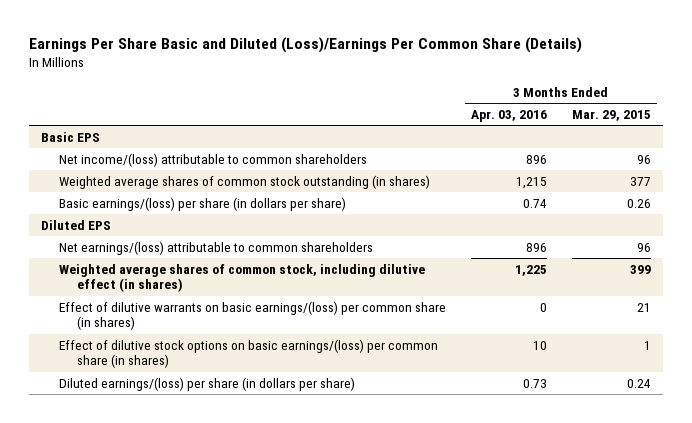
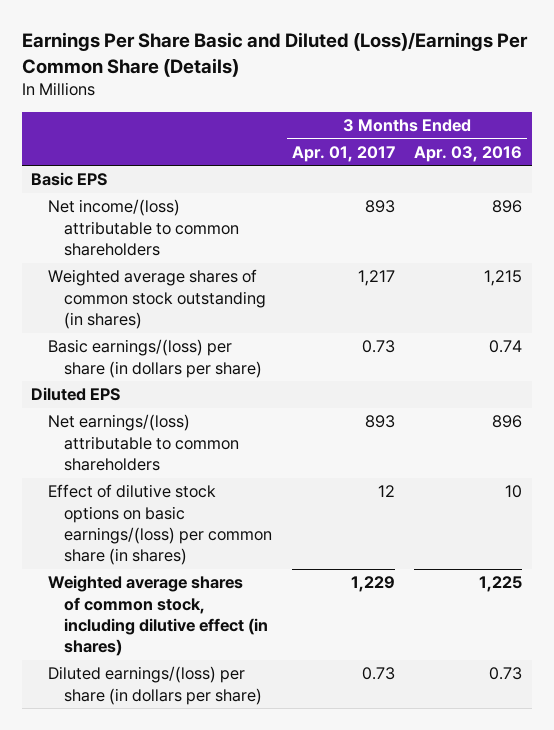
- | 3 Months Ended Apr. 03, 2016 | 3 Months Ended Mar. 29, 2015
+ | 3 Months Ended Apr. 01, 2017 | 3 Months Ended Apr. 03, 2016
- Effect of dilutive warrants on basic earnings/(loss) per common share (in shares) | 0 | 21
moved down: Weighted average shares of common stock, including dilutive effect (in shares) | 1,229 | 1,225

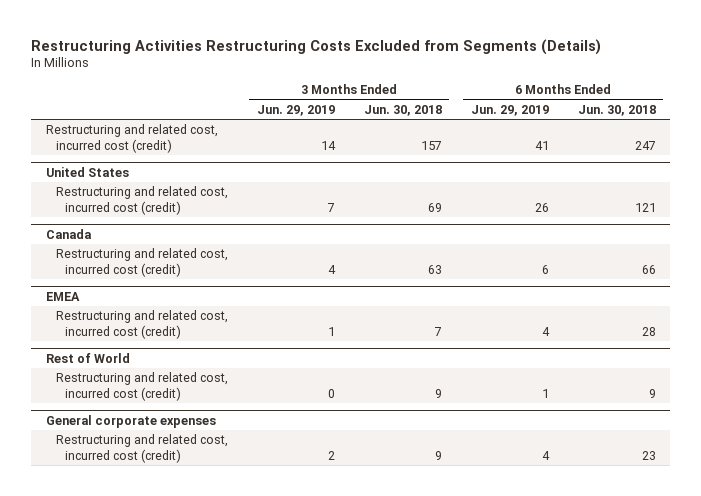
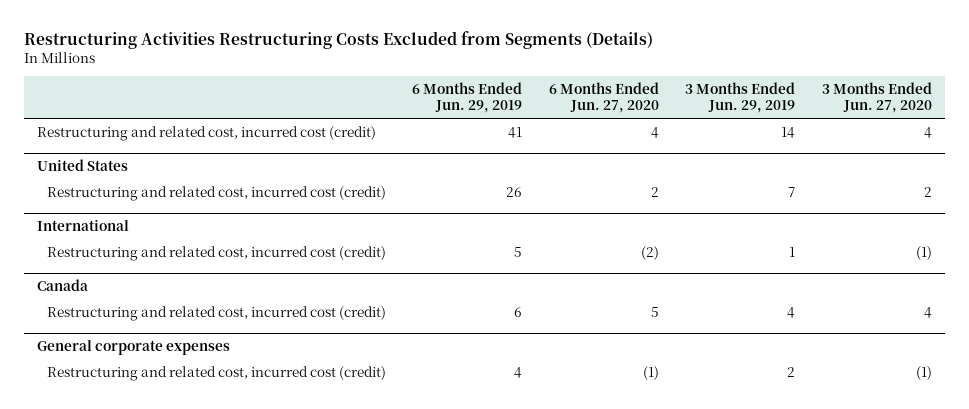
- | 3 Months Ended Jun. 29, 2019 | 3 Months Ended Jun. 30, 2018 | 6 Months Ended Jun. 29, 2019 | 6 Months Ended Jun. 30, 2018
+ | 6 Months Ended Jun. 29, 2019 | 6 Months Ended Jun. 27, 2020 | 3 Months Ended Jun. 29, 2019 | 3 Months Ended Jun. 27, 2020
+ International
+ Restructuring and related cost, incurred cost (credit) | 5 | (2) | 1 | (1)
- EMEA
- Restructuring and related cost, incurred cost (credit) | 1 | 7 | 4 | 28
- Rest of World
- Restructuring and related cost, incurred cost (credit) | 0 | 9 | 1 | 9

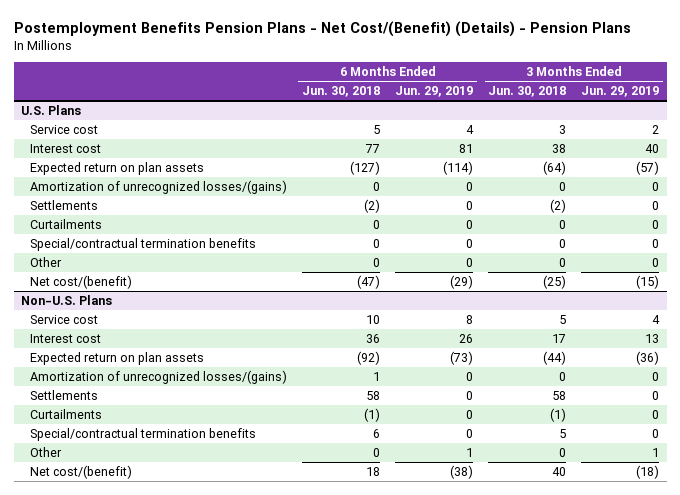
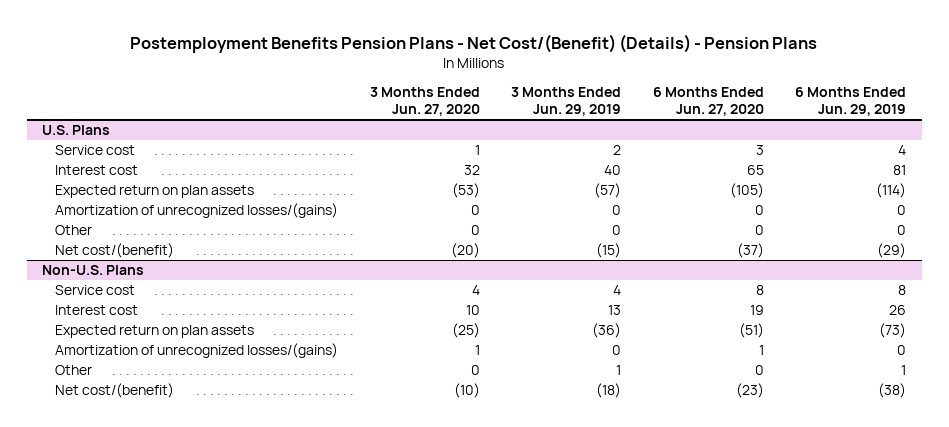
- | 6 Months Ended Jun. 30, 2018 | 6 Months Ended Jun. 29, 2019 | 3 Months Ended Jun. 30, 2018 | 3 Months Ended Jun. 29, 2019
+ | 3 Months Ended Jun. 27, 2020 | 3 Months Ended Jun. 29, 2019 | 6 Months Ended Jun. 27, 2020 | 6 Months Ended Jun. 29, 2019
@ U.S. Plans
- Settlements | (2) | 0 | (2) | 0
- Curtailments | 0 | 0 | 0 | 0
- Special/contractual termination benefits | 0 | 0 | 0 | 0
@ Non-U.S. Plans
- Settlements | 58 | 0 | 58 | 0
- Curtailments | (1) | 0 | (1) | 0
- Special/contractual termination benefits | 6 | 0 | 5 | 0

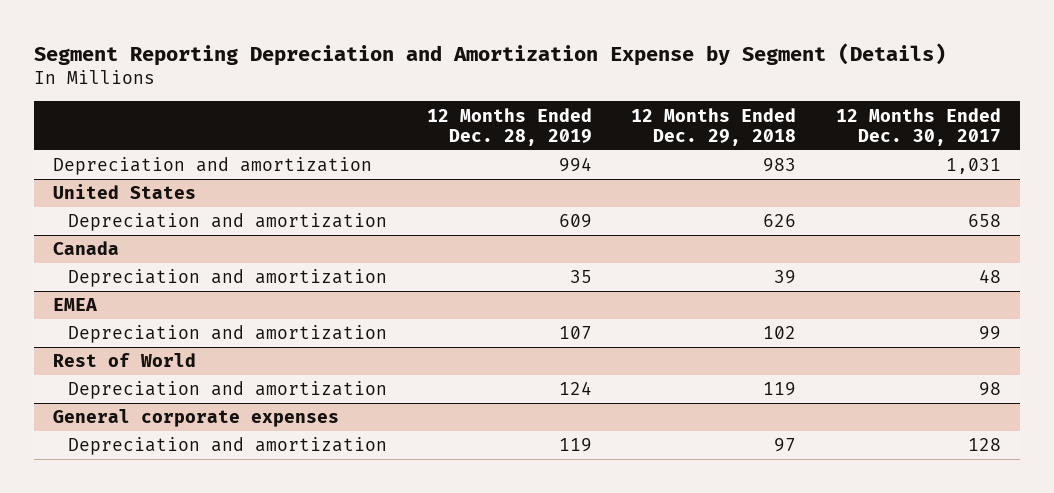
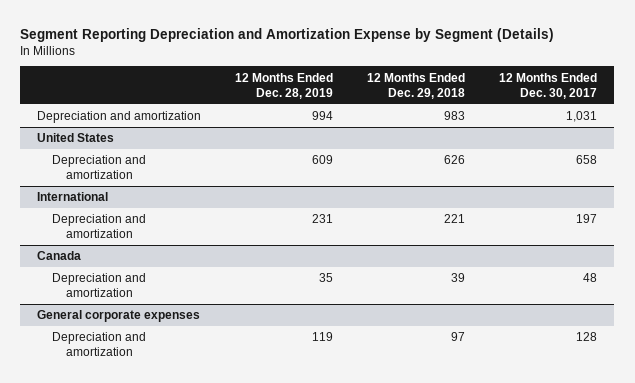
+ International
+ Depreciation and amortization | 231 | 221 | 197
- EMEA
- Depreciation and amortization | 107 | 102 | 99
- Rest of World
- Depreciation and amortization | 124 | 119 | 98

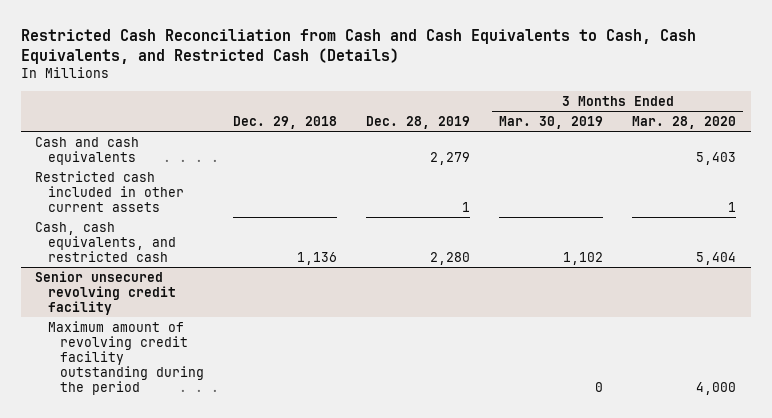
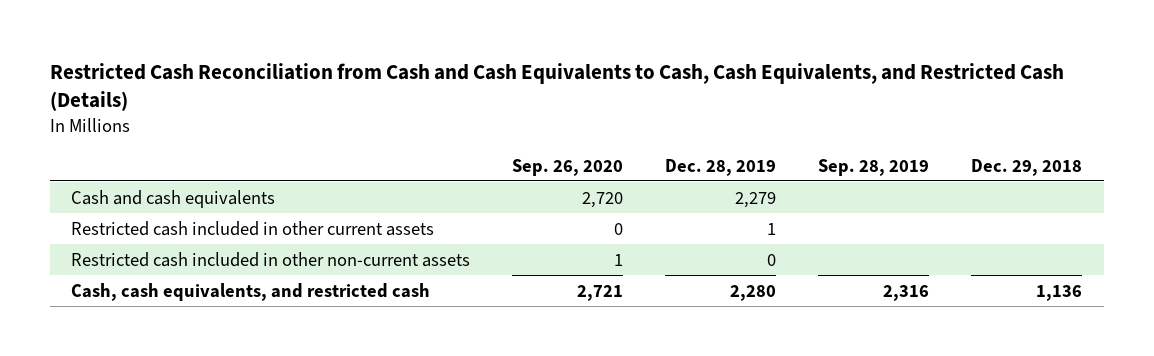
- | Dec. 29, 2018 | Dec. 28, 2019 | 3 Months Ended Mar. 30, 2019 | 3 Months Ended Mar. 28, 2020
+ | Sep. 26, 2020 | Dec. 28, 2019 | Sep. 28, 2019 | Dec. 29, 2018
+ Restricted cash included in other non-current assets | 1 | 0 | |
- Senior unsecured revolving credit facility
- Maximum amount of revolving credit facility outstanding during the period | | | 0 | 4,000

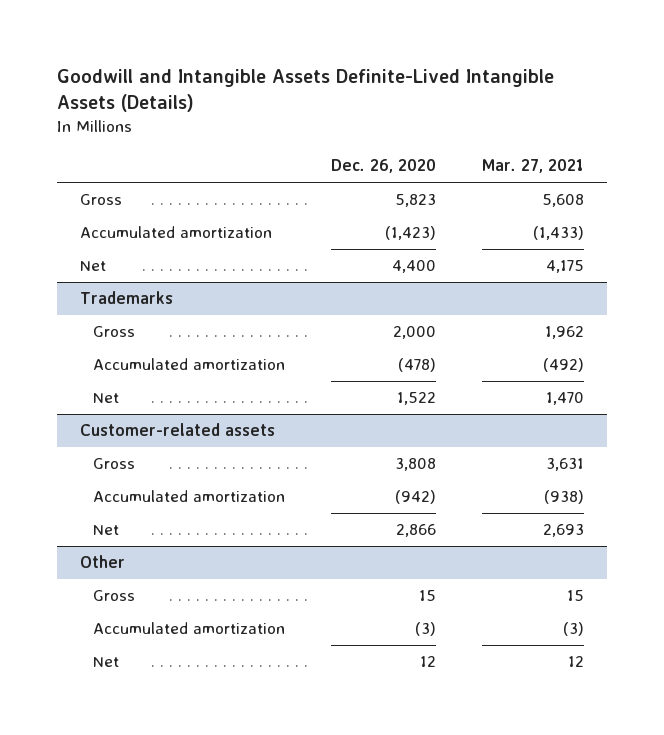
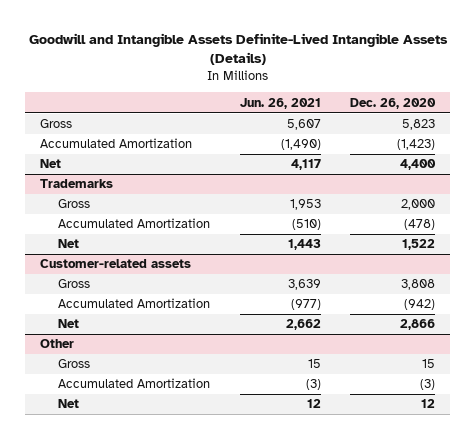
- | Dec. 26, 2020 | Mar. 27, 2021
+ | Jun. 26, 2021 | Dec. 26, 2020
- Accumulated amortization | (1,423) | (1,433)
+ Accumulated Amortization | (1,490) | (1,423)
@ Trademarks
- Accumulated amortization | (478) | (492)
+ Accumulated Amortization | (510) | (478)
@ Customer-related assets
- Accumulated amortization | (942) | (938)
+ Accumulated Amortization | (977) | (942)
@ Other
- Accumulated amortization | (3) | (3)
+ Accumulated Amortization | (3) | (3)

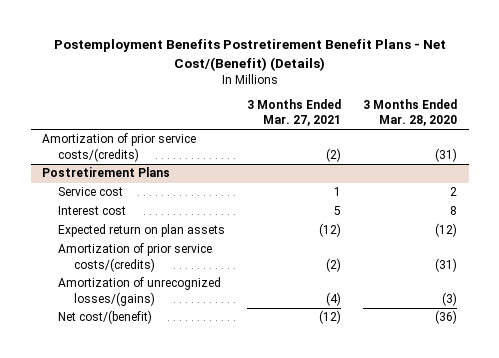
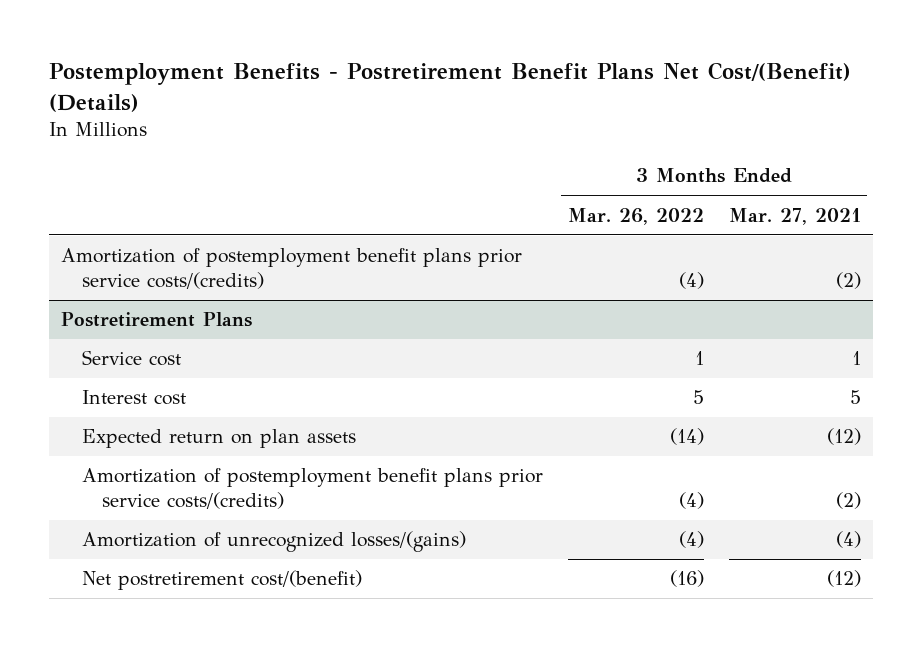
- Postemployment Benefits Postretirement Benefit Plans - Net Cost/(Benefit) (Details)
+ Postemployment Benefits - Postretirement Benefit Plans Net Cost/(Benefit) (Details)
- | 3 Months Ended Mar. 27, 2021 | 3 Months Ended Mar. 28, 2020
+ | 3 Months Ended Mar. 26, 2022 | 3 Months Ended Mar. 27, 2021
- Amortization of prior service costs/(credits) | (2) | (31)
+ Amortization of postemployment benefit plans prior service costs/(credits) | (4) | (2)
@ Postretirement Plans
- Amortization of prior service costs/(credits) | (2) | (31)
+ Amortization of postemployment benefit plans prior service costs/(credits) | (4) | (2)
- Net cost/(benefit) | (12) | (36)
+ Net postretirement cost/(benefit) | (16) | (12)

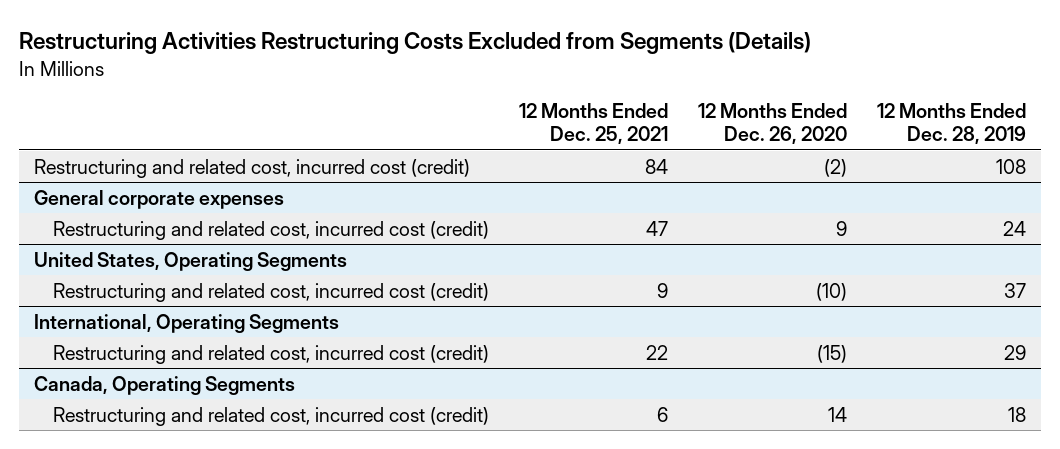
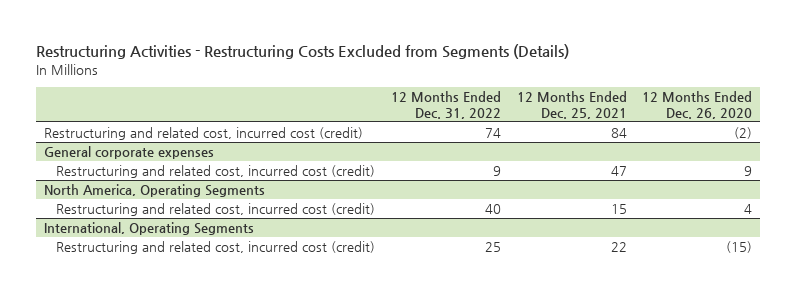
- Restructuring Activities Restructuring Costs Excluded from Segments (Details)
+ Restructuring Activities - Restructuring Costs Excluded from Segments (Details)
- | 12 Months Ended Dec. 25, 2021 | 12 Months Ended Dec. 26, 2020 | 12 Months Ended Dec. 28, 2019
+ | 12 Months Ended Dec. 31, 2022 | 12 Months Ended Dec. 25, 2021 | 12 Months Ended Dec. 26, 2020
- United States, Operating Segments
- Restructuring and related cost, incurred cost (credit) | 9 | (10) | 37
+ North America, Operating Segments
+ Restructuring and related cost, incurred cost (credit) | 40 | 15 | 4
- Canada, Operating Segments
- Restructuring and related cost, incurred cost (credit) | 6 | 14 | 18

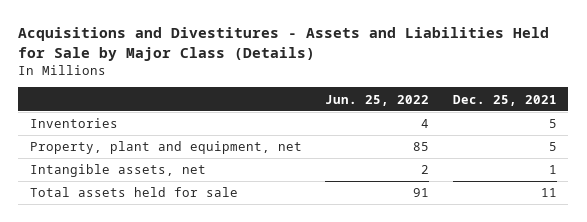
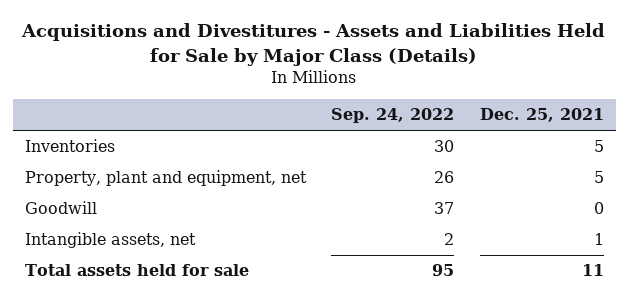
- | Jun. 25, 2022 | Dec. 25, 2021
+ | Sep. 24, 2022 | Dec. 25, 2021
+ Goodwill | 37 | 0

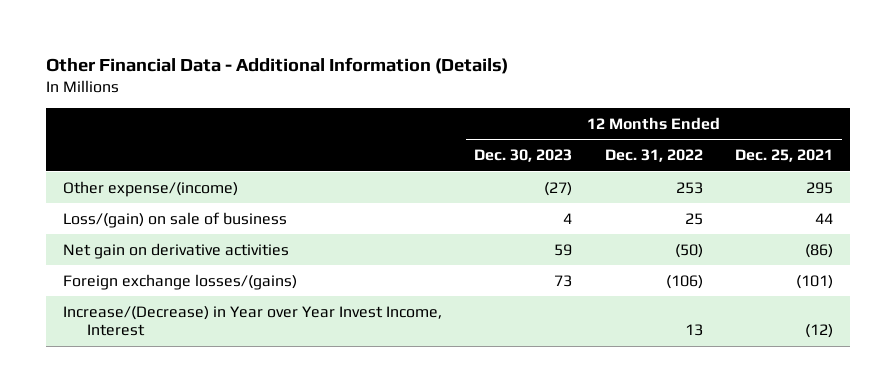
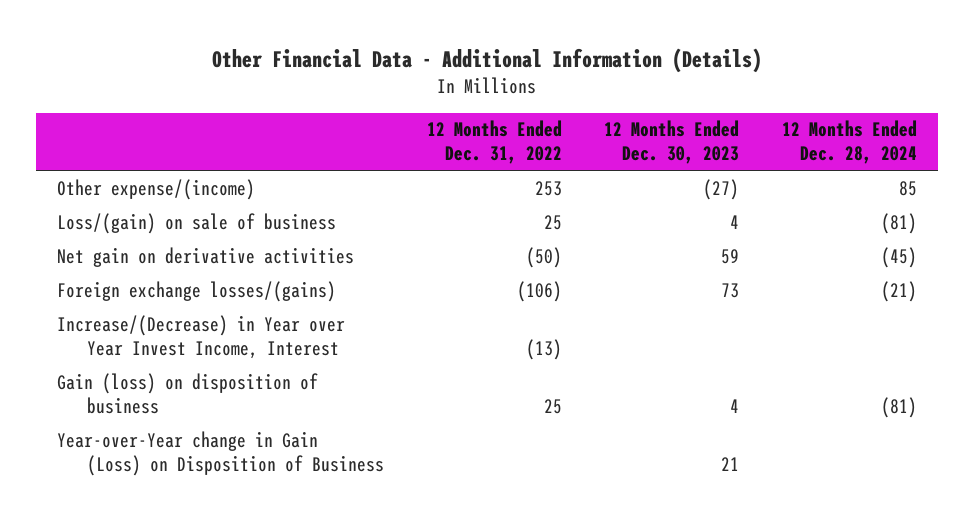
- | 12 Months Ended Dec. 30, 2023 | 12 Months Ended Dec. 31, 2022 | 12 Months Ended Dec. 25, 2021
+ | 12 Months Ended Dec. 31, 2022 | 12 Months Ended Dec. 30, 2023 | 12 Months Ended Dec. 28, 2024
- Increase/(Decrease) in Year over Year Invest Income, Interest | | 13 | (12)
+ Increase/(Decrease) in Year over Year Invest Income, Interest | (13) | |
+ Gain (loss) on disposition of business | 25 | 4 | (81)
+ Year-over-Year change in Gain (Loss) on Disposition of Business | | 21 |

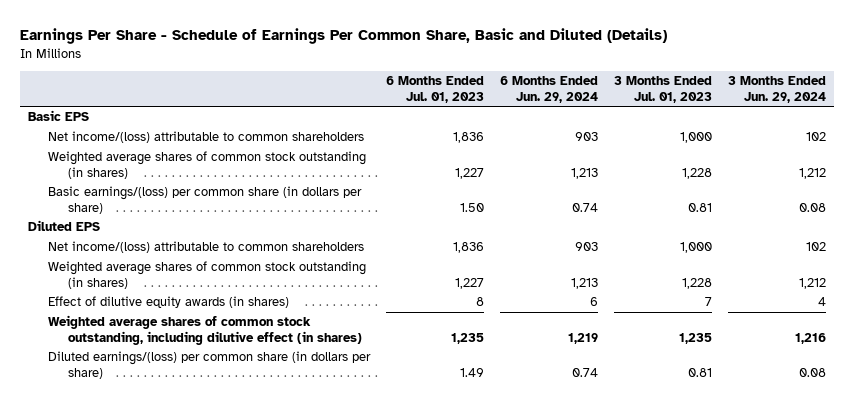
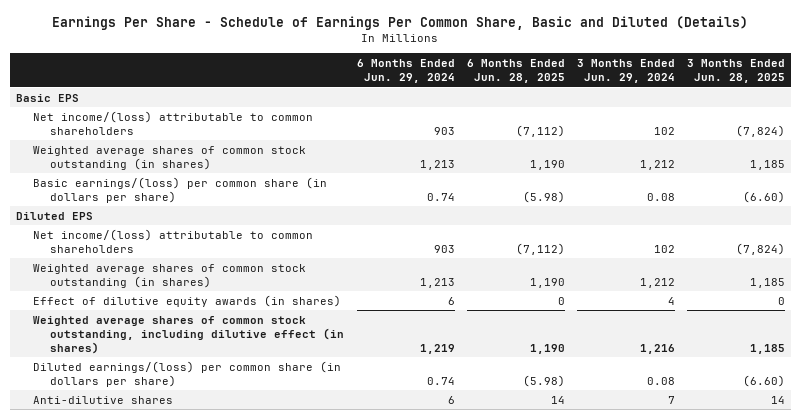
- | 6 Months Ended Jul. 01, 2023 | 6 Months Ended Jun. 29, 2024 | 3 Months Ended Jul. 01, 2023 | 3 Months Ended Jun. 29, 2024
+ | 6 Months Ended Jun. 29, 2024 | 6 Months Ended Jun. 28, 2025 | 3 Months Ended Jun. 29, 2024 | 3 Months Ended Jun. 28, 2025
+ Anti-dilutive shares | 6 | 14 | 7 | 14

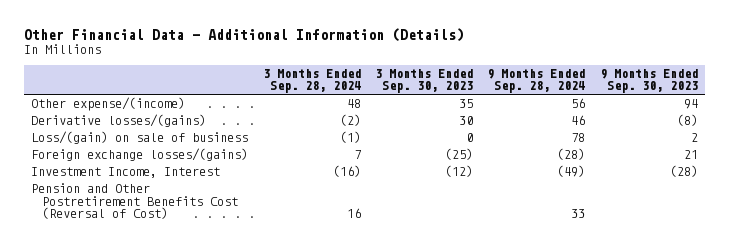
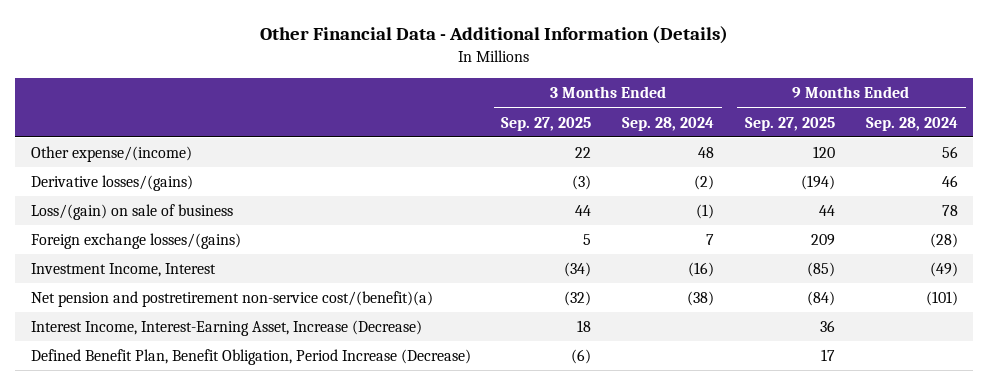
- | 3 Months Ended Sep. 28, 2024 | 3 Months Ended Sep. 30, 2023 | 9 Months Ended Sep. 28, 2024 | 9 Months Ended Sep. 30, 2023
+ | 3 Months Ended Sep. 27, 2025 | 3 Months Ended Sep. 28, 2024 | 9 Months Ended Sep. 27, 2025 | 9 Months Ended Sep. 28, 2024
- Pension and Other Postretirement Benefits Cost (Reversal of Cost) | 16 | | 33 |
+ Net pension and postretirement non-service cost/(benefit)(a) | (32) | (38) | (84) | (101)
+ Interest Income, Interest-Earning Asset, Increase (Decrease) | 18 | | 36 |
+ Defined Benefit Plan, Benefit Obligation, Period Increase (Decrease) | (6) | | 17 |

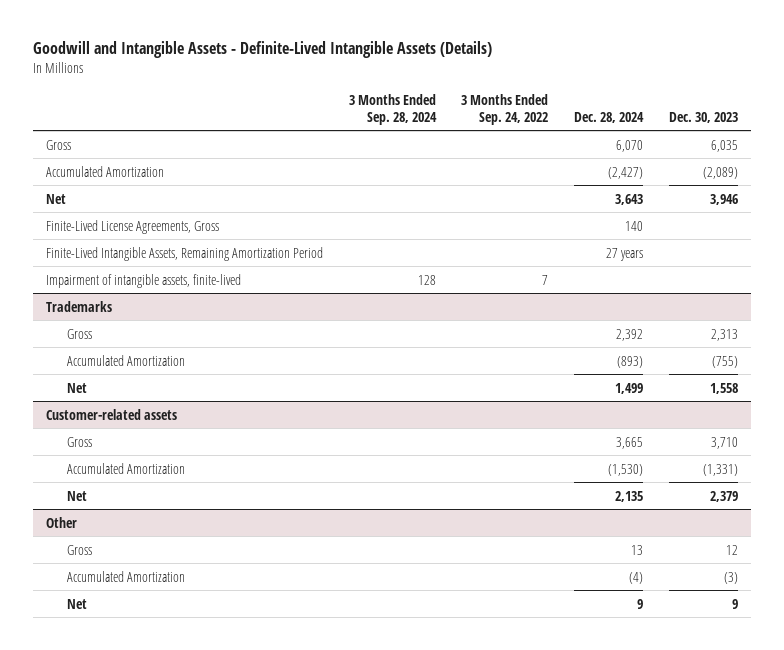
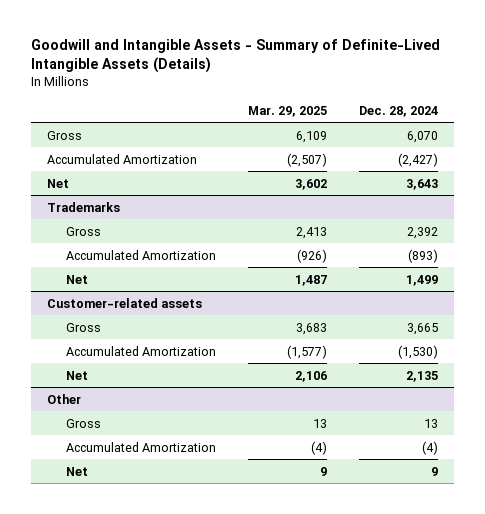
- Goodwill and Intangible Assets - Definite-Lived Intangible Assets (Details)
+ Goodwill and Intangible Assets - Summary of Definite-Lived Intangible Assets (Details)
- | 3 Months Ended Sep. 28, 2024 | 3 Months Ended Sep. 24, 2022 | Dec. 28, 2024 | Dec. 30, 2023
+ | Mar. 29, 2025 | Dec. 28, 2024
- Finite-Lived License Agreements, Gross | | | 140 |
- Finite-Lived Intangible Assets, Remaining Amortization Period | | | 27 years |
- Impairment of intangible assets, finite-lived | 128 | 7 | |

